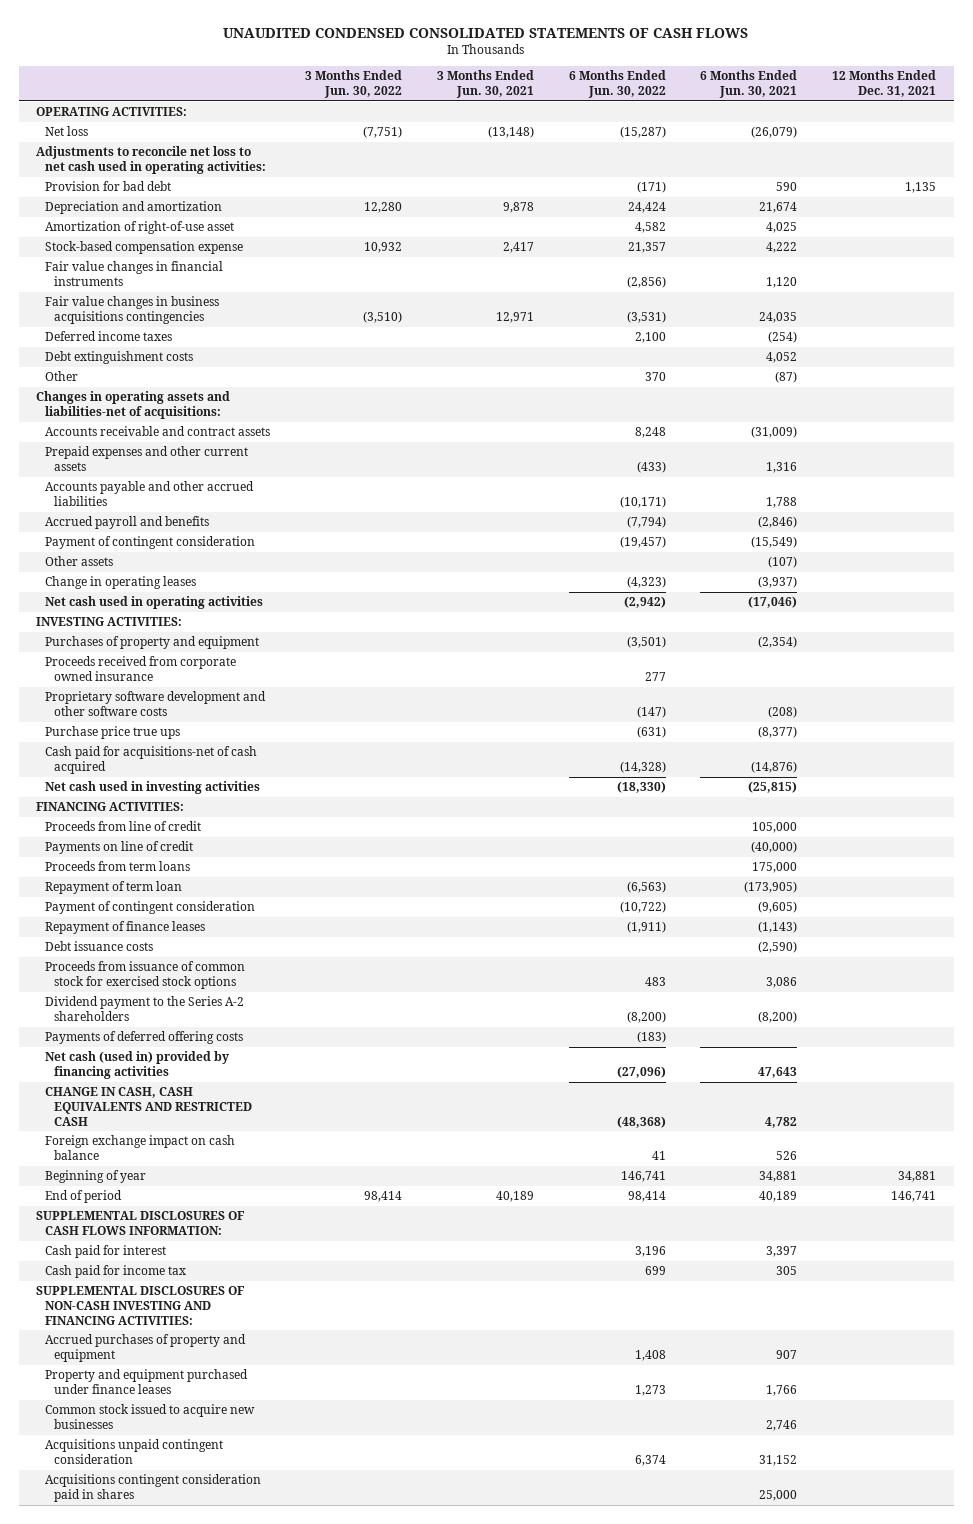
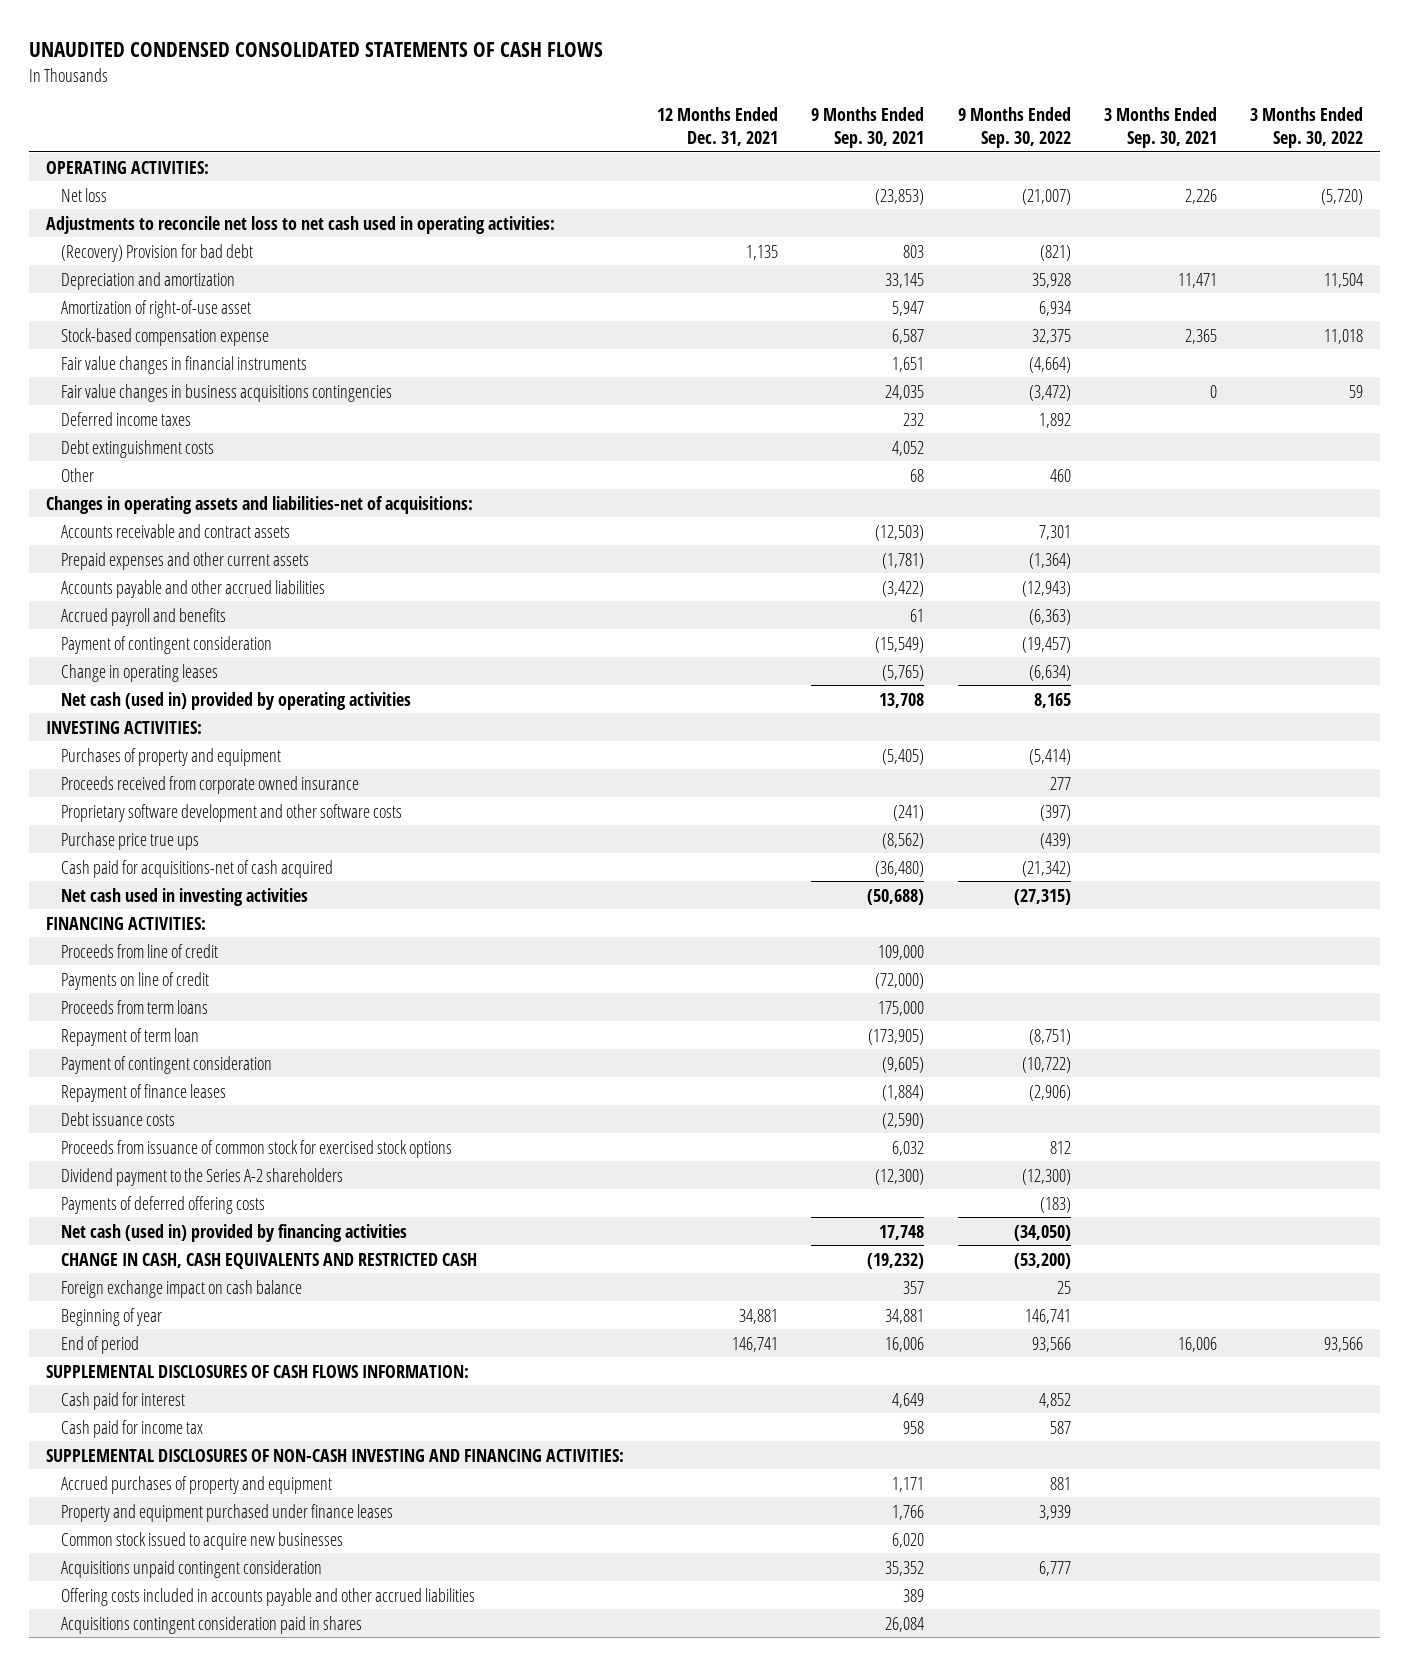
- | 3 Months Ended Jun. 30, 2022 | 3 Months Ended Jun. 30, 2021 | 6 Months Ended Jun. 30, 2022 | 6 Months Ended Jun. 30, 2021 | 12 Months Ended Dec. 31, 2021
+ | 12 Months Ended Dec. 31, 2021 | 9 Months Ended Sep. 30, 2021 | 9 Months Ended Sep. 30, 2022 | 3 Months Ended Sep. 30, 2021 | 3 Months Ended Sep. 30, 2022
- Provision for bad debt | | | (171) | 590 | 1,135
+ (Recovery) Provision for bad debt | 1,135 | 803 | (821) | |
- Other assets | | | | (107) |
- Net cash used in operating activities | | | (2,942) | (17,046) |
+ Net cash (used in) provided by operating activities | | 13,708 | 8,165 | |
+ Offering costs included in accounts payable and other accrued liabilities | | 389 | | |

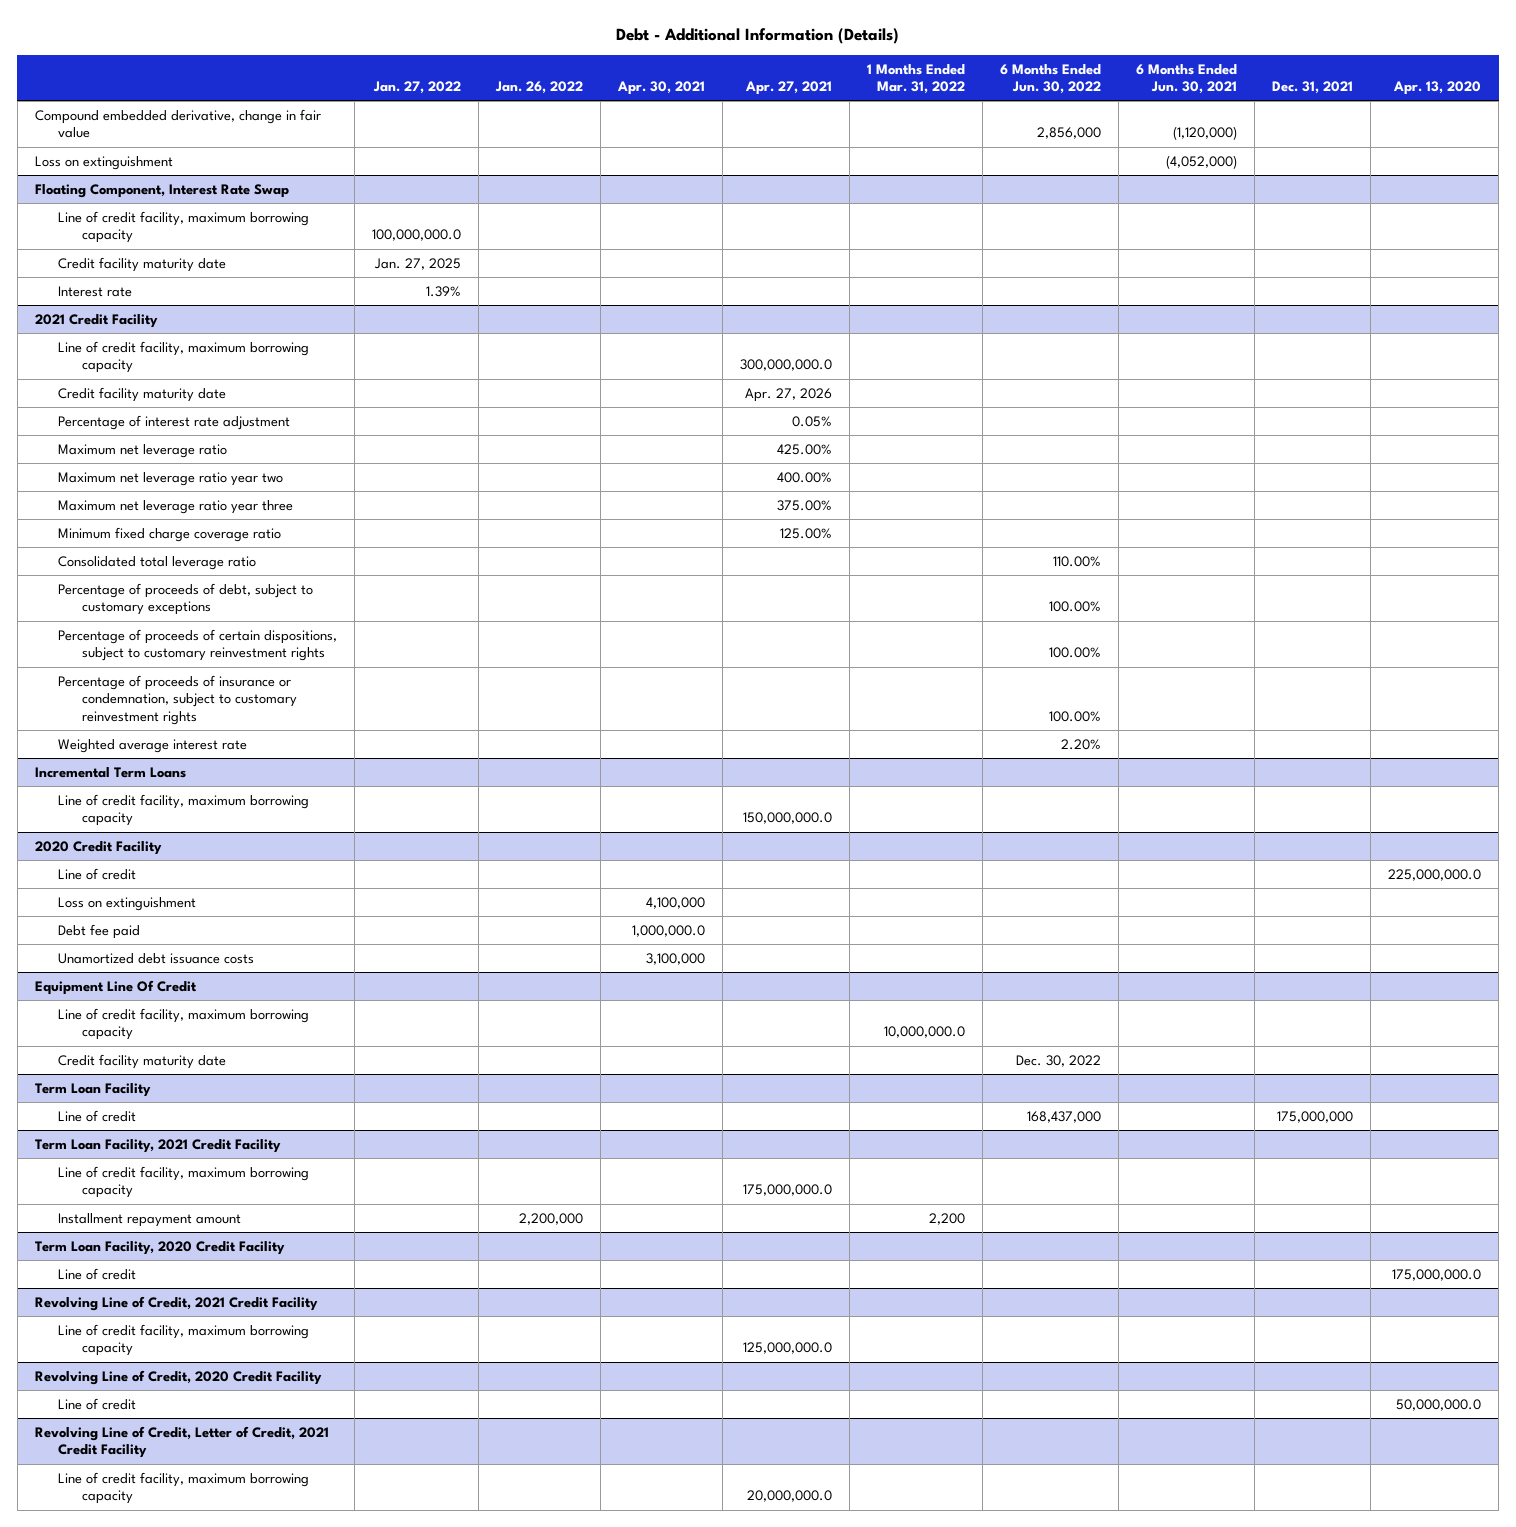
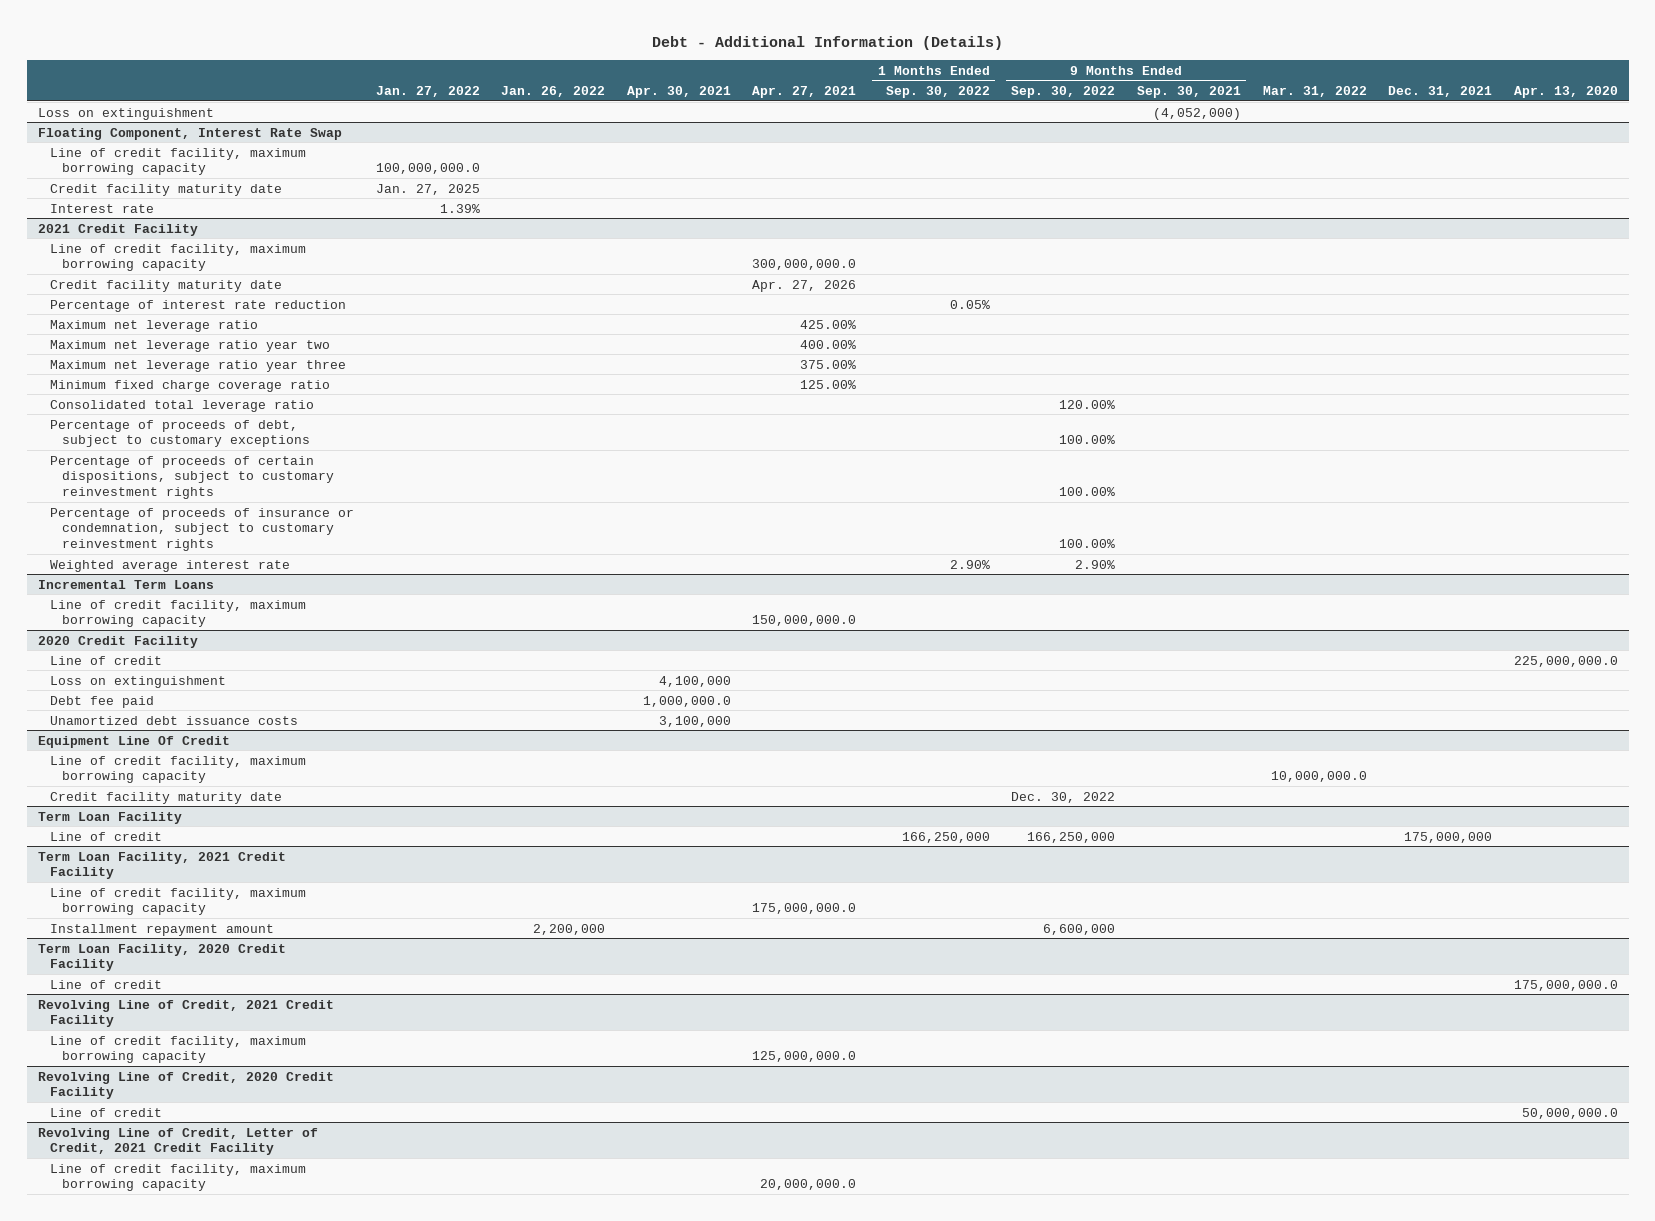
- | Jan. 27, 2022 | Jan. 26, 2022 | Apr. 30, 2021 | Apr. 27, 2021 | 1 Months Ended Mar. 31, 2022 | 6 Months Ended Jun. 30, 2022 | 6 Months Ended Jun. 30, 2021 | Dec. 31, 2021 | Apr. 13, 2020
+ | Jan. 27, 2022 | Jan. 26, 2022 | Apr. 30, 2021 | Apr. 27, 2021 | 1 Months Ended Sep. 30, 2022 | 9 Months Ended Sep. 30, 2022 | 9 Months Ended Sep. 30, 2021 | Mar. 31, 2022 | Dec. 31, 2021 | Apr. 13, 2020
- Compound embedded derivative, change in fair value | | | | | | 2,856,000 | (1,120,000) | |
@ 2021 Credit Facility
- Percentage of interest rate adjustment | | | | 0.05% | | | | |
+ Percentage of interest rate reduction | | | | | 0.05% | | | | |

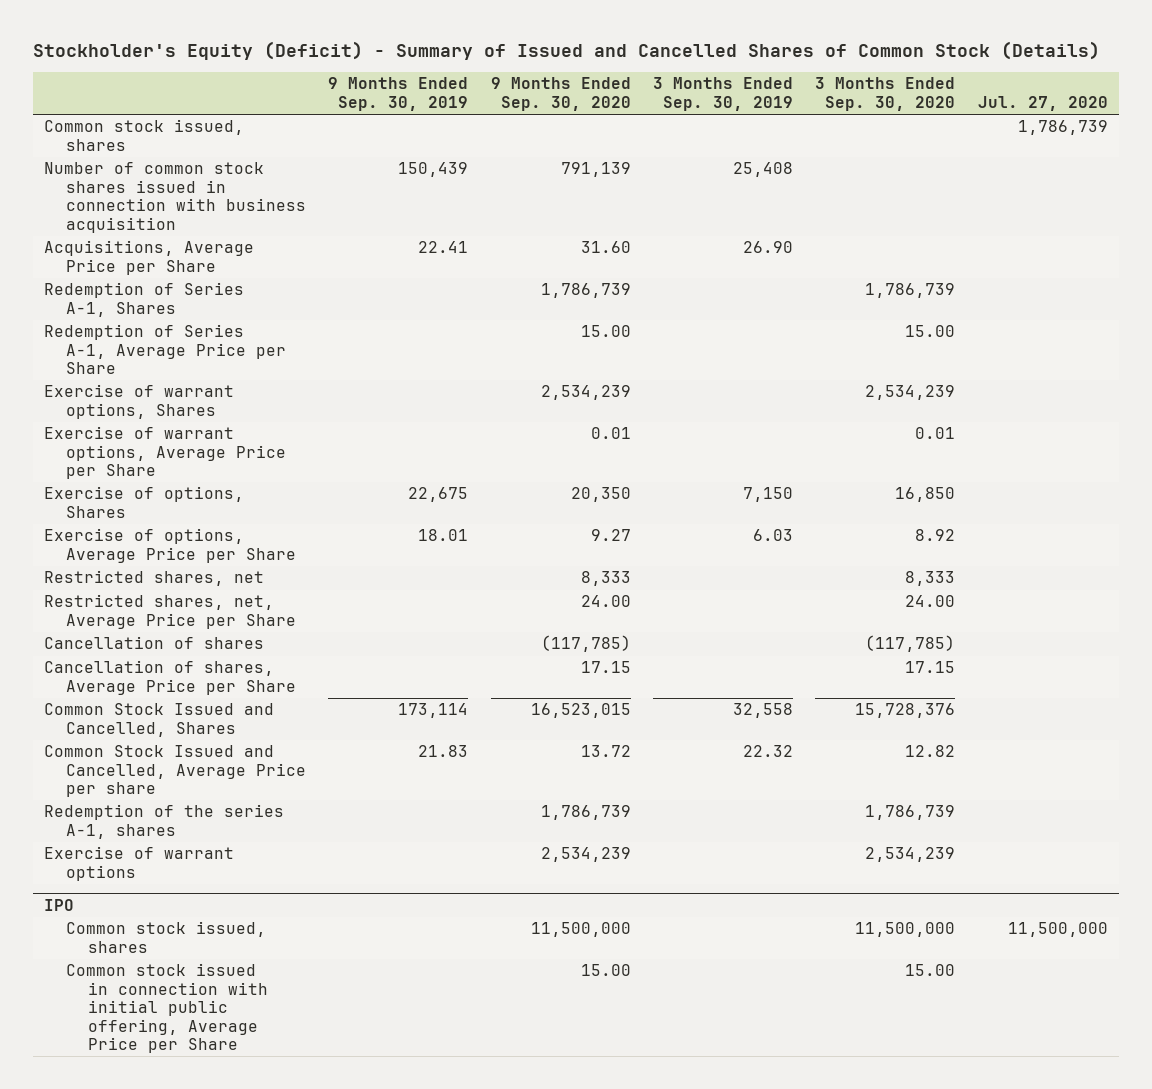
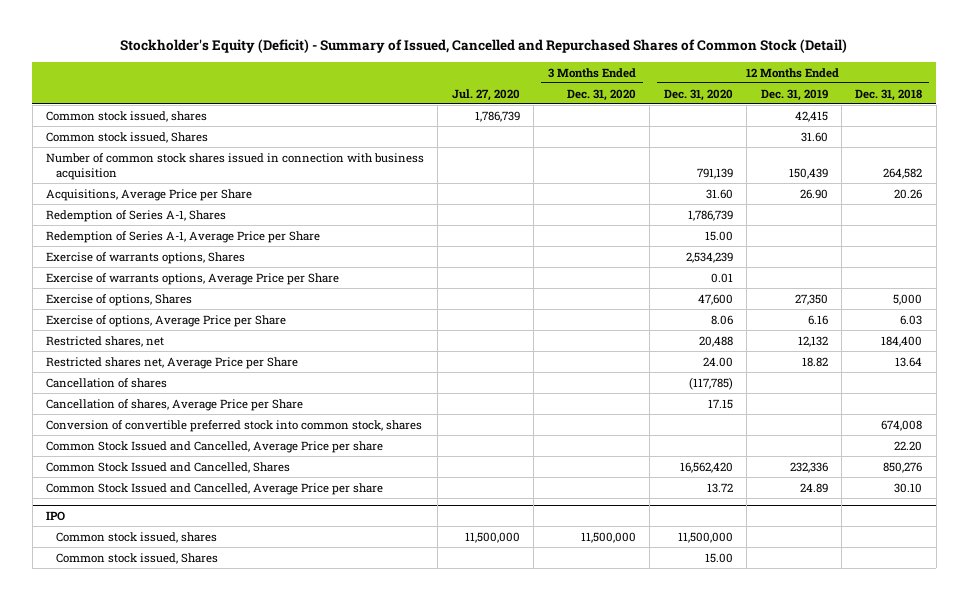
- Stockholder's Equity (Deficit) - Summary of Issued and Cancelled Shares of Common Stock (Details)
+ Stockholder's Equity (Deficit) - Summary of Issued, Cancelled and Repurchased Shares of Common Stock (Detail)
- | 9 Months Ended Sep. 30, 2019 | 9 Months Ended Sep. 30, 2020 | 3 Months Ended Sep. 30, 2019 | 3 Months Ended Sep. 30, 2020 | Jul. 27, 2020
+ | Jul. 27, 2020 | 3 Months Ended Dec. 31, 2020 | 12 Months Ended Dec. 31, 2020 | 12 Months Ended Dec. 31, 2019 | 12 Months Ended Dec. 31, 2018
+ Common stock issued, Shares | | | | 31.60 |
- Exercise of warrant options, Shares | | 2,534,239 | | 2,534,239 |
- Exercise of warrant options, Average Price per Share | | 0.01 | | 0.01 |
+ Exercise of warrants options, Shares | | | 2,534,239 | |
+ Exercise of warrants options, Average Price per Share | | | 0.01 | |
- Restricted shares, net, Average Price per Share | | 24.00 | | 24.00 |
+ Restricted shares net, Average Price per Share | | | 24.00 | 18.82 | 13.64
+ Conversion of convertible preferred stock into common stock, shares | | | | | 674,008
+ Common Stock Issued and Cancelled, Average Price per share | | | | | 22.20
- Redemption of the series A-1, shares | | 1,786,739 | | 1,786,739 |
- Exercise of warrant options | | 2,534,239 | | 2,534,239 |
@ IPO
- Common stock issued in connection with initial public offering, Average Price per Share | | 15.00 | | 15.00 |
+ Common stock issued, Shares | | | 15.00 | |

